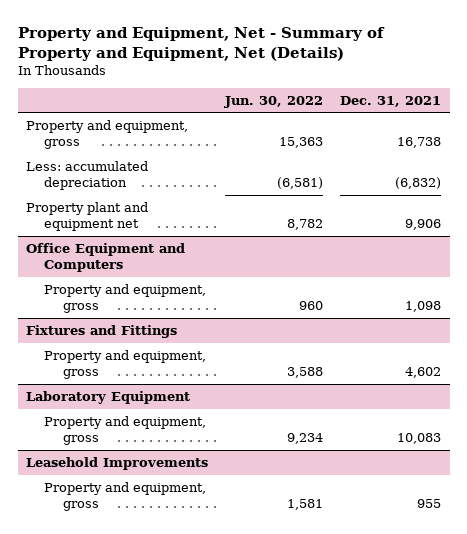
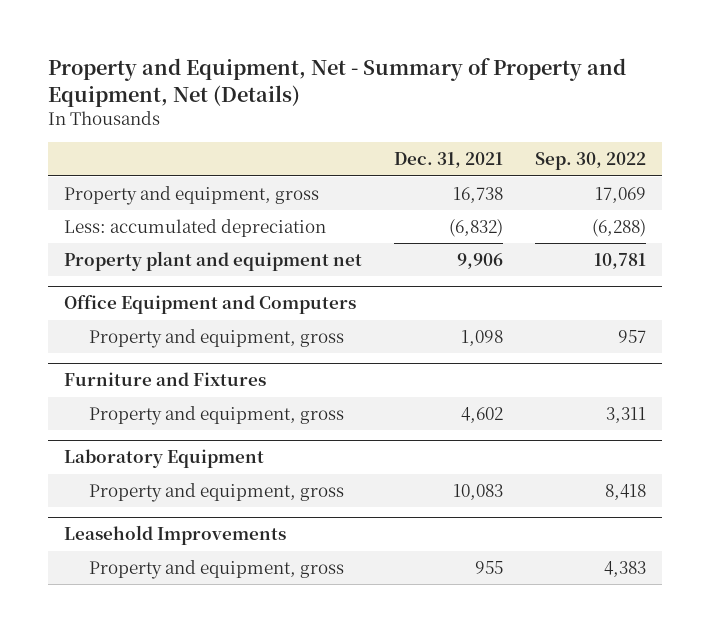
- | Jun. 30, 2022 | Dec. 31, 2021
+ | Dec. 31, 2021 | Sep. 30, 2022
- Fixtures and Fittings
+ Furniture and Fixtures

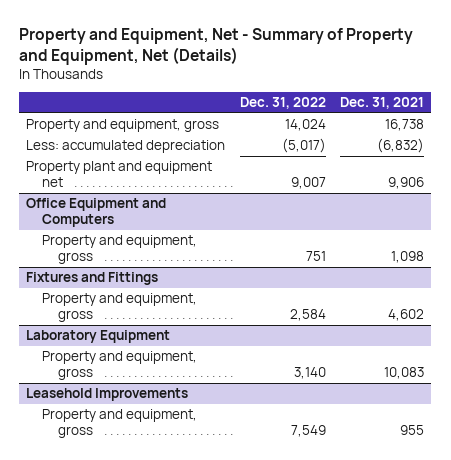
- | Dec. 31, 2021 | Sep. 30, 2022
+ | Dec. 31, 2022 | Dec. 31, 2021
- Furniture and Fixtures
+ Fixtures and Fittings

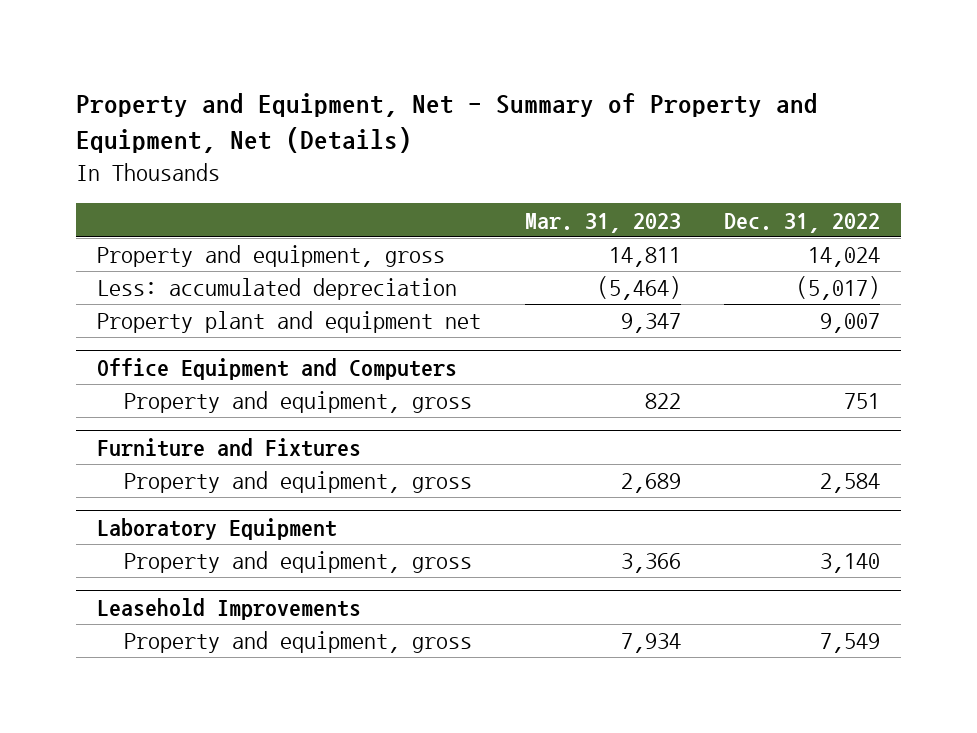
- | Dec. 31, 2022 | Dec. 31, 2021
+ | Mar. 31, 2023 | Dec. 31, 2022
- Fixtures and Fittings
+ Furniture and Fixtures

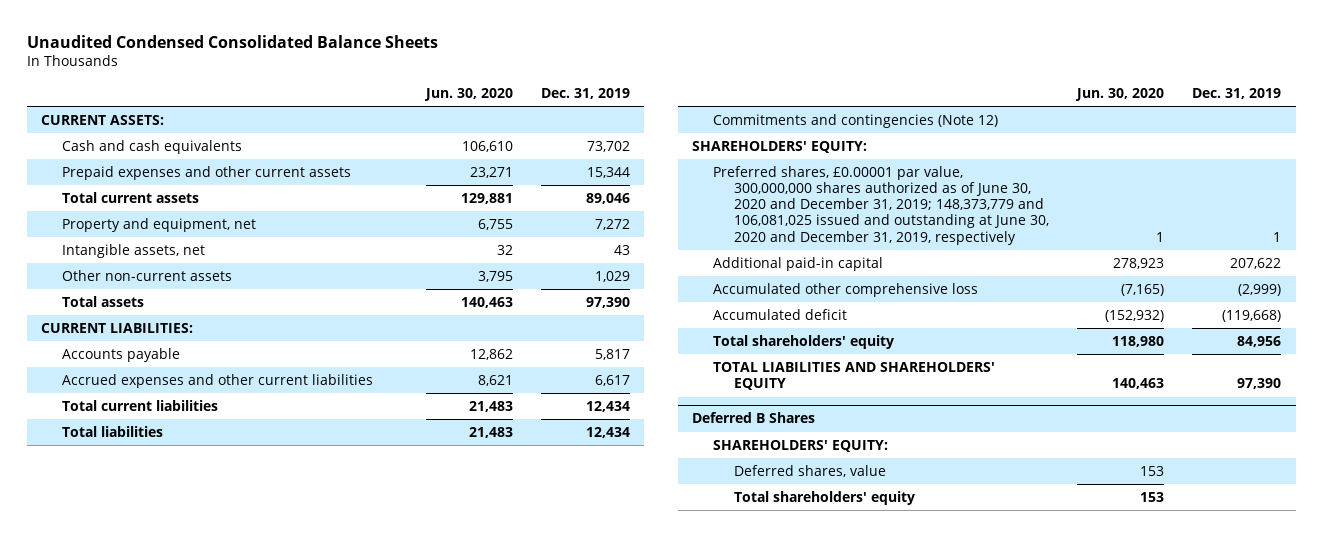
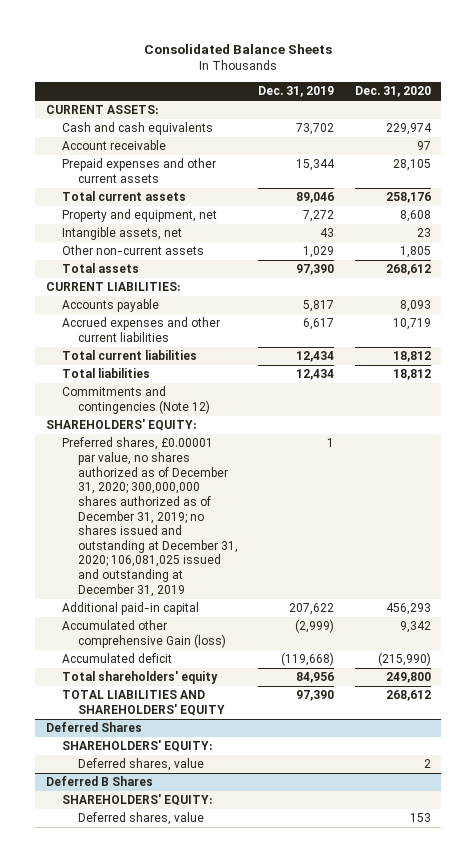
- Unaudited Condensed Consolidated Balance Sheets
+ Consolidated Balance Sheets
- | Jun. 30, 2020 | Dec. 31, 2019
+ | Dec. 31, 2019 | Dec. 31, 2020
+ Account receivable | | 97
- Preferred shares, £0.00001 par value, 300,000,000 shares authorized as of June 30, 2020 and December 31, 2019; 148,373,779 and 106,081,025 issued and outstanding at June 30, 2020 and December 31, 2019, respectively | 1 | 1
+ Preferred shares, £0.00001 par value, no shares authorized as of December 31, 2020; 300,000,000 shares authorized as of December 31, 2019; no shares issued and outstanding at December 31, 2020; 106,081,025 issued and outstanding at December 31, 2019 | 1 |
- Accumulated other comprehensive loss | (7,165) | (2,999)
+ Accumulated other comprehensive Gain (loss) | (2,999) | 9,342
+ Deferred Shares
+ SHAREHOLDERS' EQUITY:
+ Deferred shares, value | | 2
@ Deferred B Shares
- Total shareholders' equity | 153 |

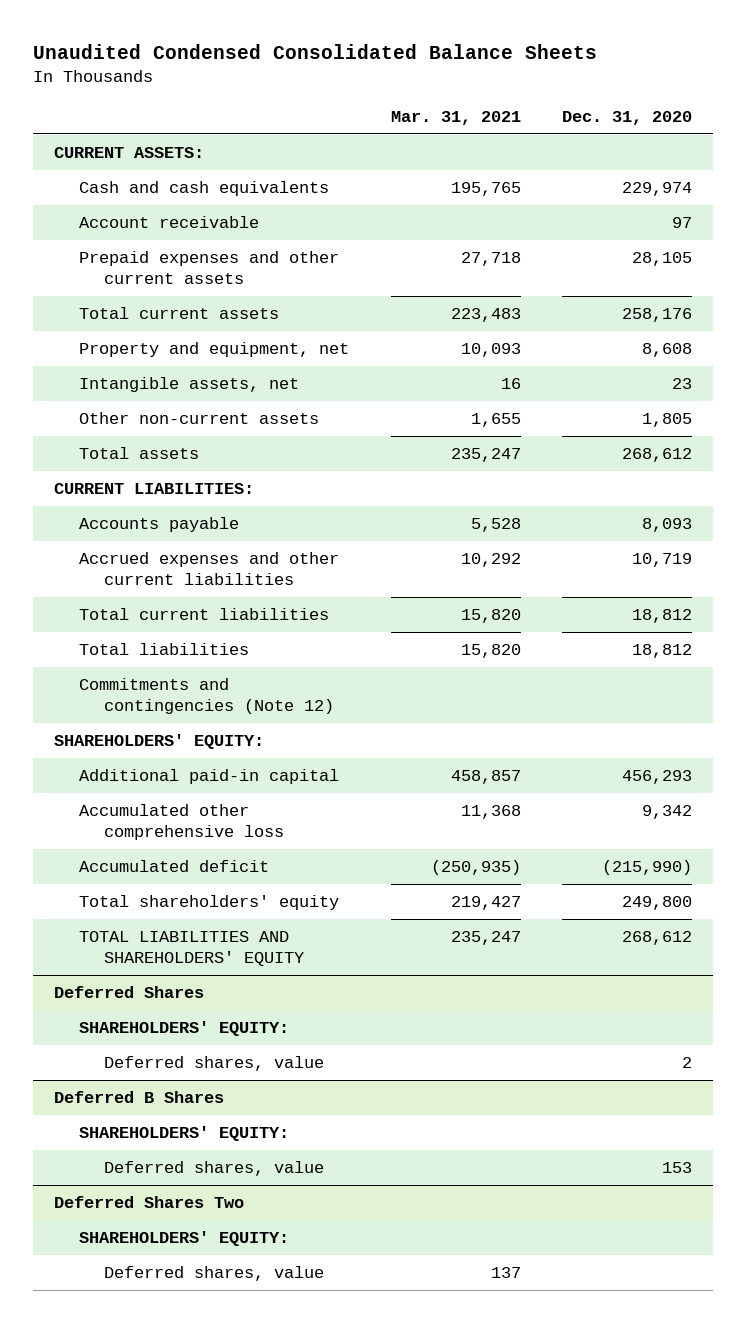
- Consolidated Balance Sheets
+ Unaudited Condensed Consolidated Balance Sheets
- | Dec. 31, 2019 | Dec. 31, 2020
+ | Mar. 31, 2021 | Dec. 31, 2020
- Preferred shares, £0.00001 par value, no shares authorized as of December 31, 2020; 300,000,000 shares authorized as of December 31, 2019; no shares issued and outstanding at December 31, 2020; 106,081,025 issued and outstanding at December 31, 2019 | 1 |
- Accumulated other comprehensive Gain (loss) | (2,999) | 9,342
+ Accumulated other comprehensive loss | 11,368 | 9,342
+ Deferred Shares Two
+ SHAREHOLDERS' EQUITY:
+ Deferred shares, value | 137 |

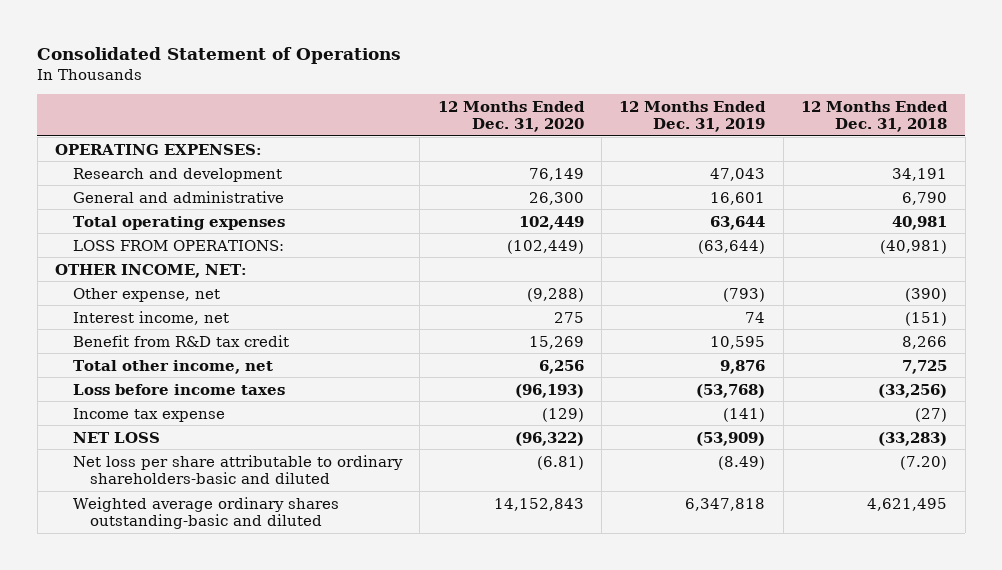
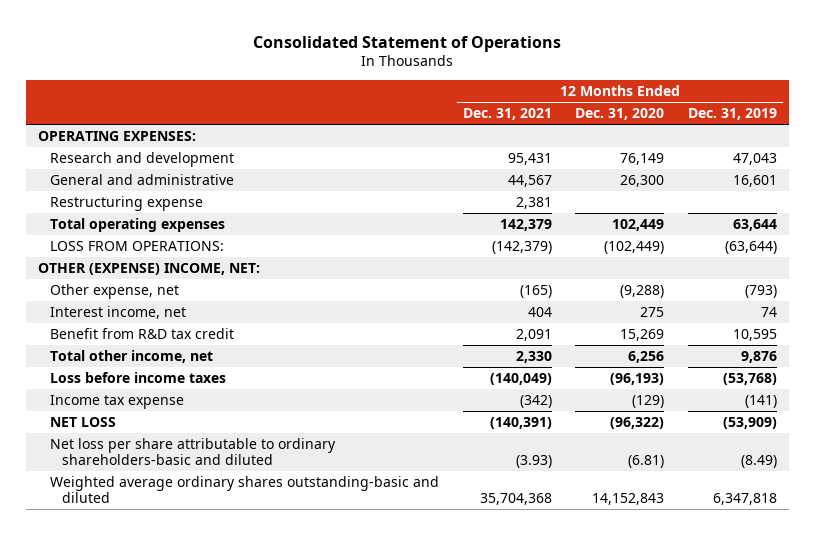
- | 12 Months Ended Dec. 31, 2020 | 12 Months Ended Dec. 31, 2019 | 12 Months Ended Dec. 31, 2018
+ | 12 Months Ended Dec. 31, 2021 | 12 Months Ended Dec. 31, 2020 | 12 Months Ended Dec. 31, 2019
+ Restructuring expense | 2,381 | |
- OTHER INCOME, NET:
+ OTHER (EXPENSE) INCOME, NET:

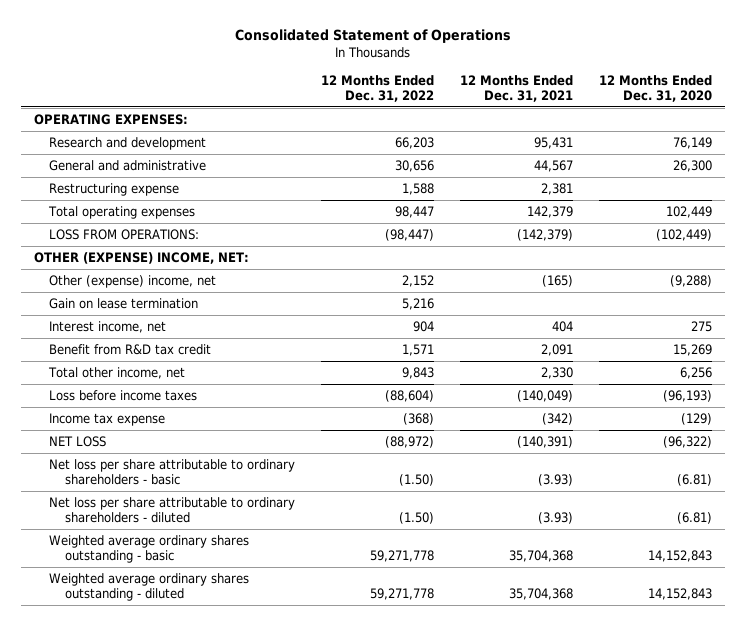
- | 12 Months Ended Dec. 31, 2021 | 12 Months Ended Dec. 31, 2020 | 12 Months Ended Dec. 31, 2019
+ | 12 Months Ended Dec. 31, 2022 | 12 Months Ended Dec. 31, 2021 | 12 Months Ended Dec. 31, 2020
- Other expense, net | (165) | (9,288) | (793)
+ Other (expense) income, net | 2,152 | (165) | (9,288)
+ Gain on lease termination | 5,216 | |
- Net loss per share attributable to ordinary shareholders-basic and diluted | (3.93) | (6.81) | (8.49)
- Weighted average ordinary shares outstanding-basic and diluted | 35,704,368 | 14,152,843 | 6,347,818
+ Net loss per share attributable to ordinary shareholders - basic | (1.50) | (3.93) | (6.81)
+ Net loss per share attributable to ordinary shareholders - diluted | (1.50) | (3.93) | (6.81)
+ Weighted average ordinary shares outstanding - basic | 59,271,778 | 35,704,368 | 14,152,843
+ Weighted average ordinary shares outstanding - diluted | 59,271,778 | 35,704,368 | 14,152,843

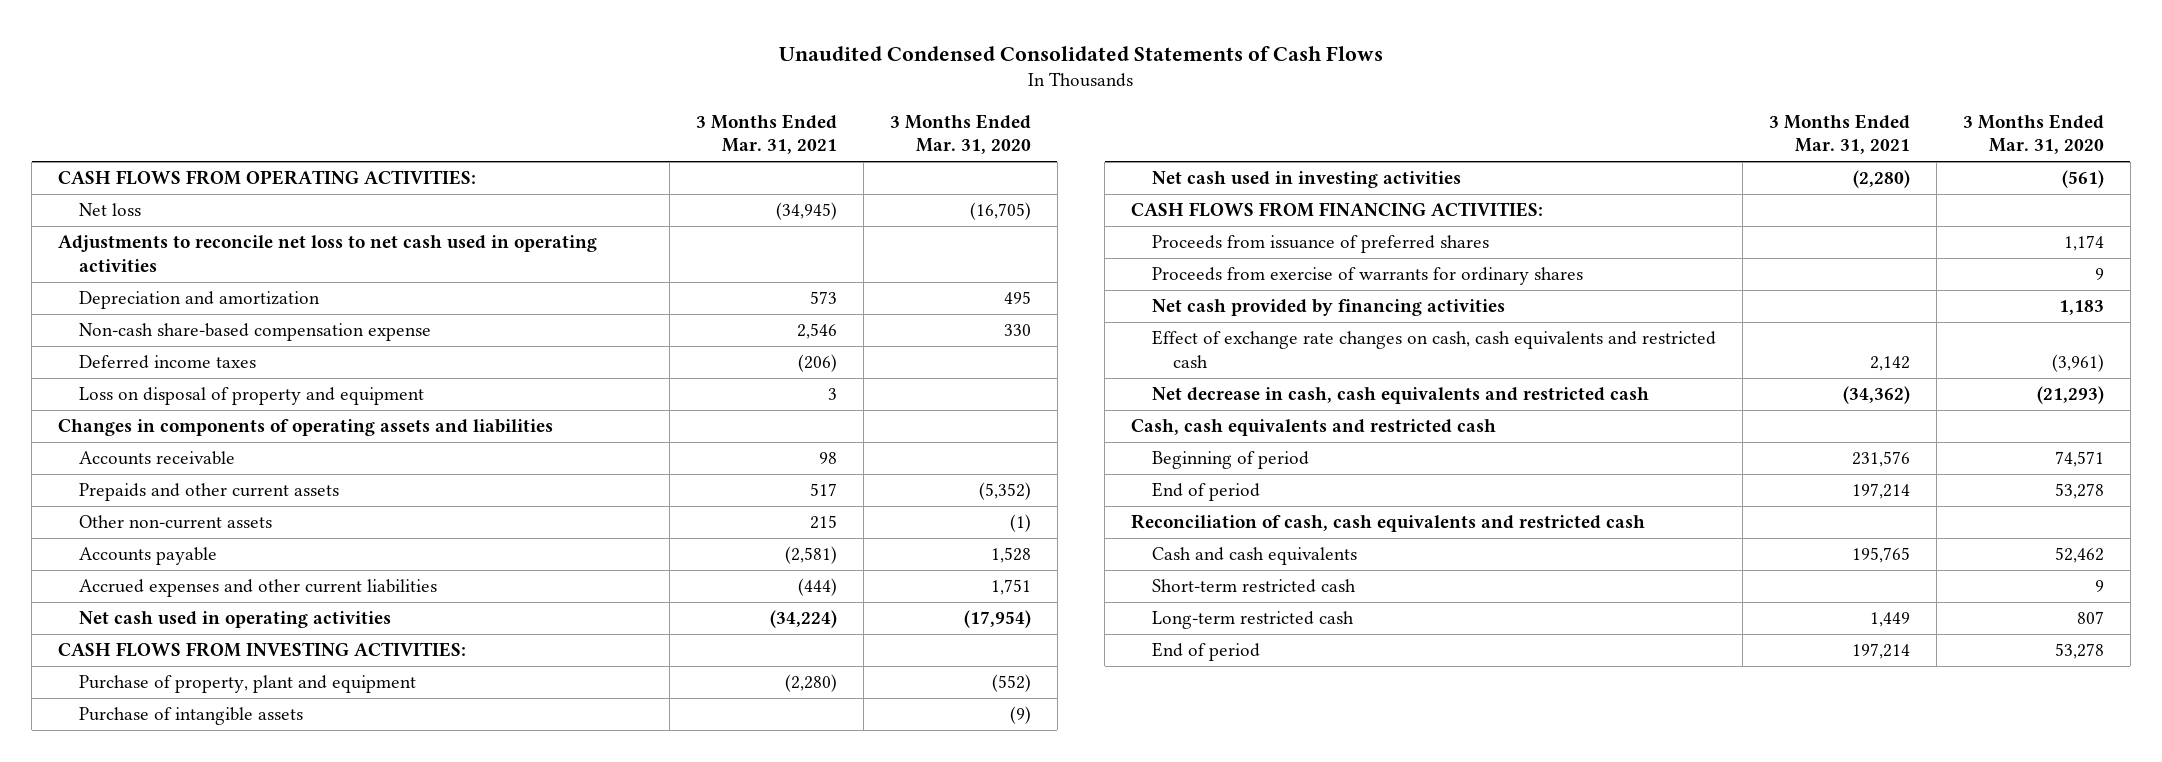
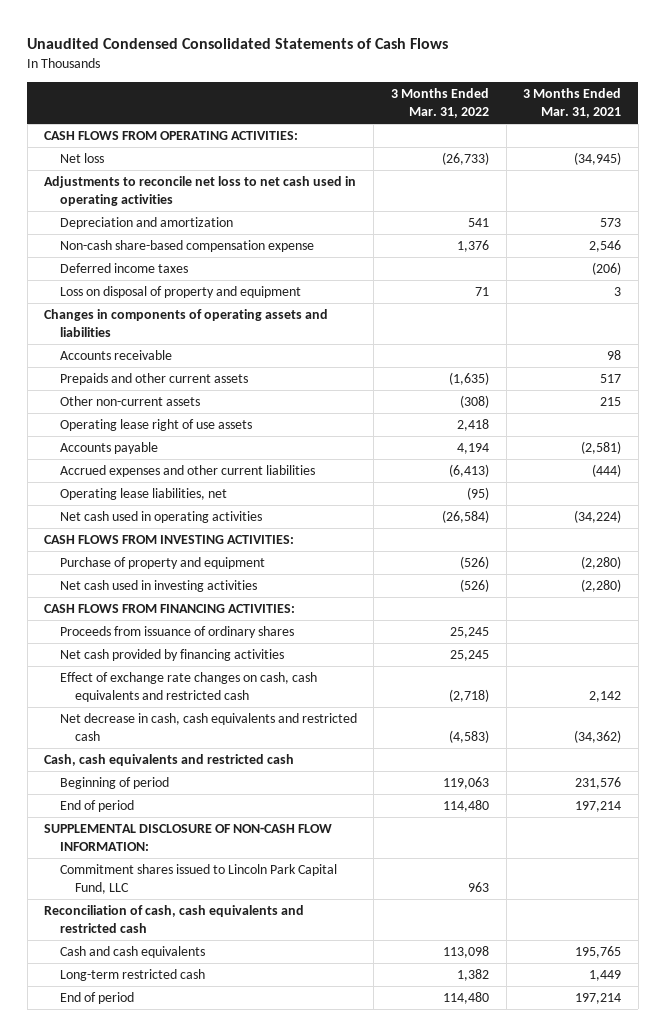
- | 3 Months Ended Mar. 31, 2021 | 3 Months Ended Mar. 31, 2020
+ | 3 Months Ended Mar. 31, 2022 | 3 Months Ended Mar. 31, 2021
+ Operating lease right of use assets | 2,418 |
+ Operating lease liabilities, net | (95) |
- Purchase of property, plant and equipment | (2,280) | (552)
- Purchase of intangible assets | | (9)
+ Purchase of property and equipment | (526) | (2,280)
- Proceeds from issuance of preferred shares | | 1,174
- Proceeds from exercise of warrants for ordinary shares | | 9
+ Proceeds from issuance of ordinary shares | 25,245 |
+ SUPPLEMENTAL DISCLOSURE OF NON-CASH FLOW INFORMATION:
+ Commitment shares issued to Lincoln Park Capital Fund, LLC | 963 |
- Short-term restricted cash | | 9

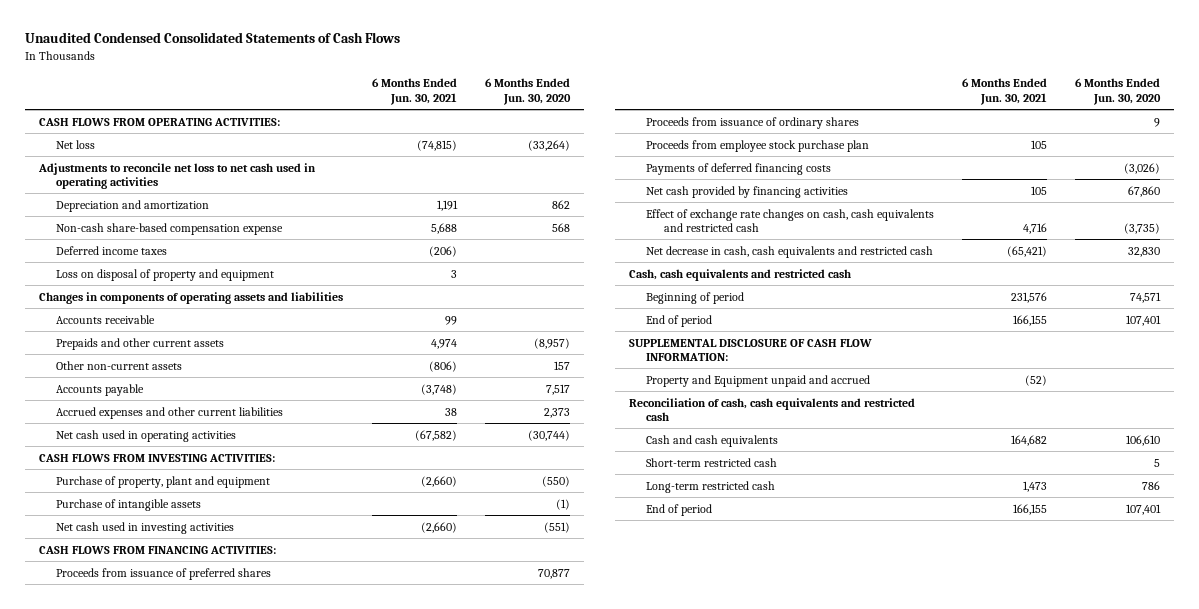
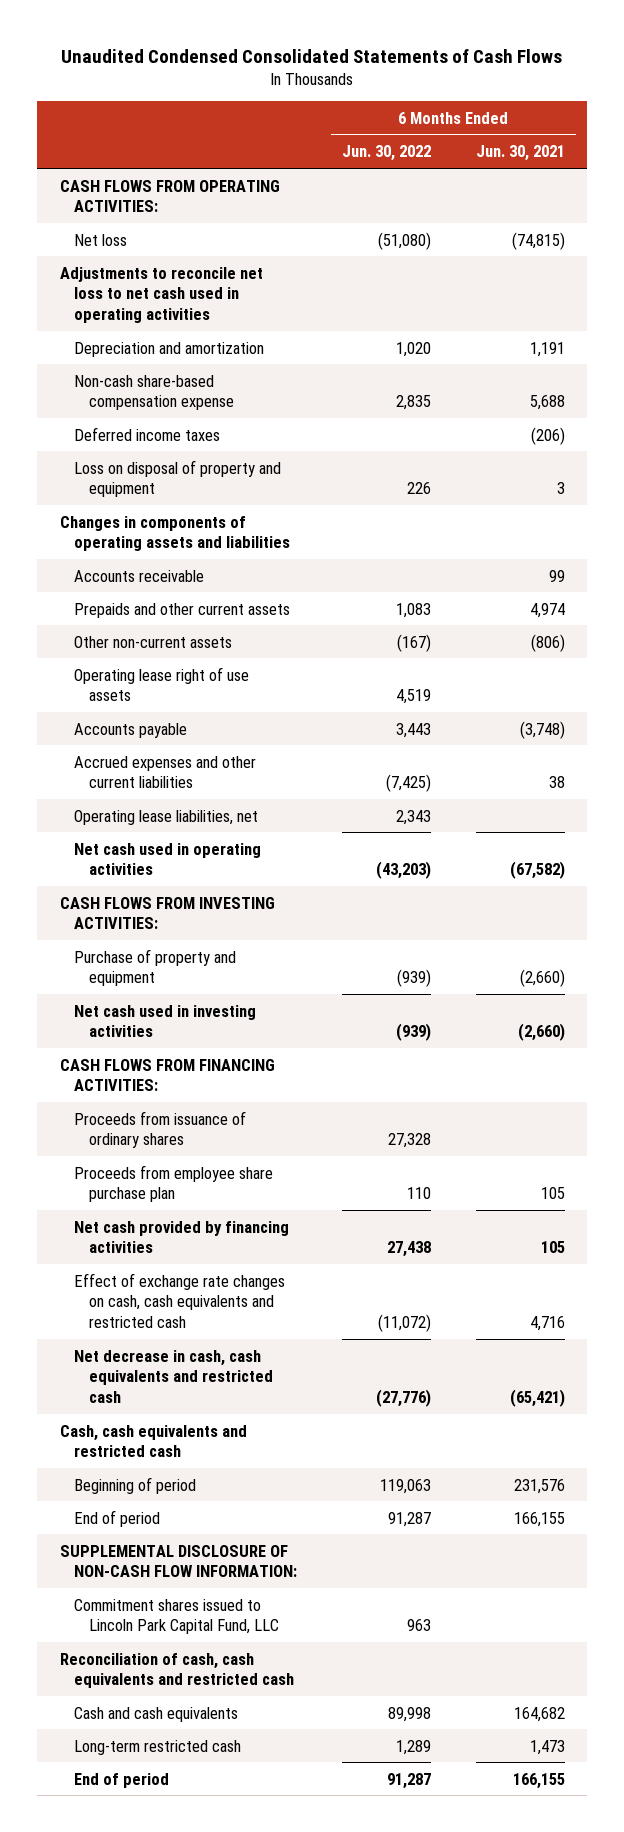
- | 6 Months Ended Jun. 30, 2021 | 6 Months Ended Jun. 30, 2020
+ | 6 Months Ended Jun. 30, 2022 | 6 Months Ended Jun. 30, 2021
+ Operating lease right of use assets | 4,519 |
+ Operating lease liabilities, net | 2,343 |
- Purchase of property, plant and equipment | (2,660) | (550)
- Purchase of intangible assets | | (1)
+ Purchase of property and equipment | (939) | (2,660)
- Proceeds from issuance of preferred shares | | 70,877
- Proceeds from employee stock purchase plan | 105 |
- Payments of deferred financing costs | | (3,026)
+ Proceeds from employee share purchase plan | 110 | 105
- SUPPLEMENTAL DISCLOSURE OF CASH FLOW INFORMATION:
- Property and Equipment unpaid and accrued | (52) |
+ SUPPLEMENTAL DISCLOSURE OF NON-CASH FLOW INFORMATION:
+ Commitment shares issued to Lincoln Park Capital Fund, LLC | 963 |
- Short-term restricted cash | | 5

